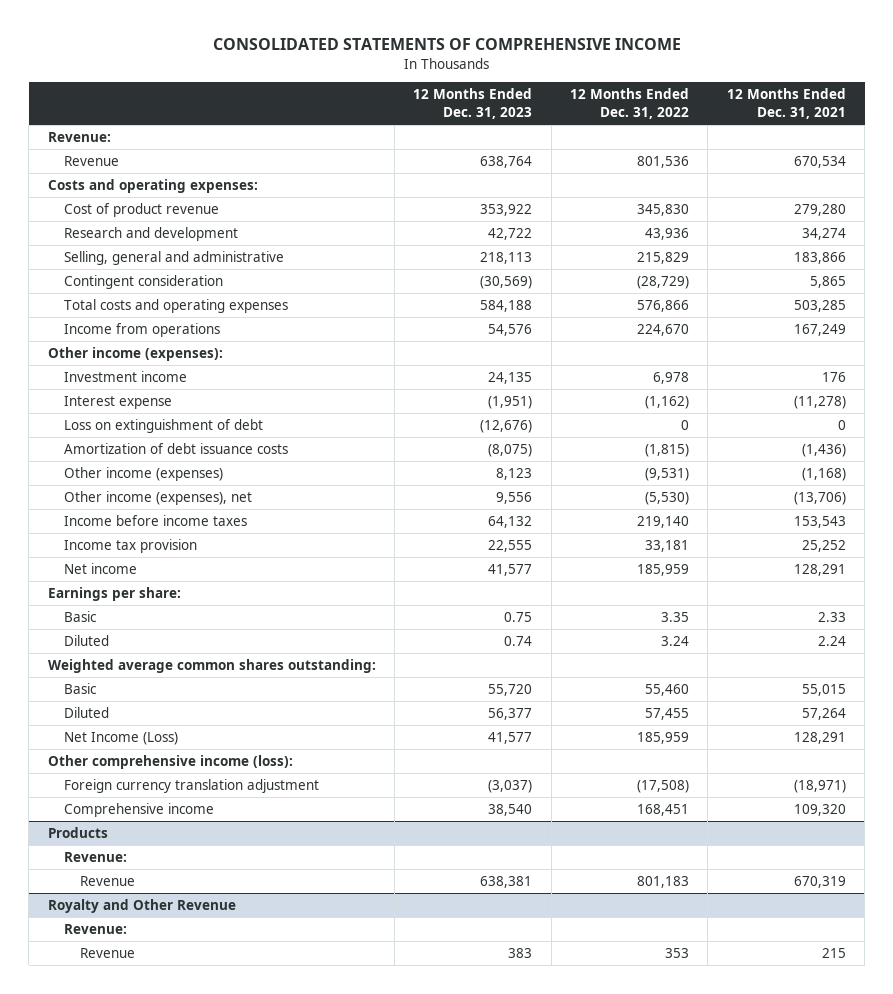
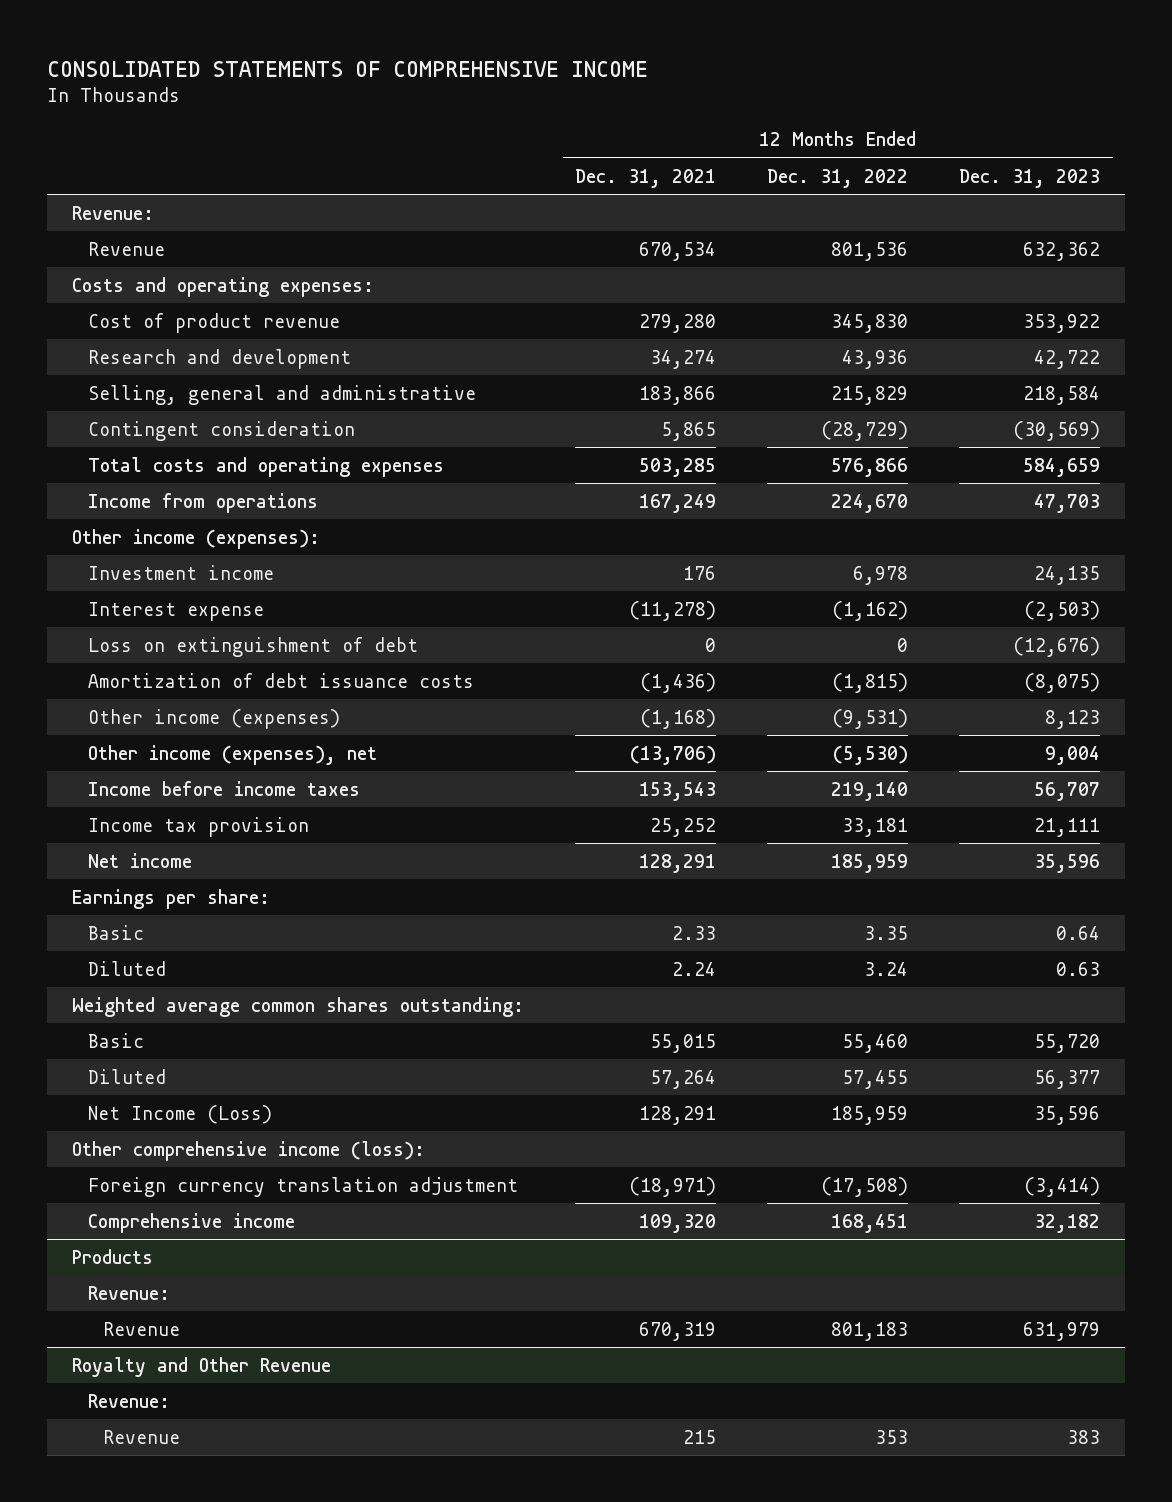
- | 12 Months Ended Dec. 31, 2023 | 12 Months Ended Dec. 31, 2022 | 12 Months Ended Dec. 31, 2021
+ | 12 Months Ended Dec. 31, 2021 | 12 Months Ended Dec. 31, 2022 | 12 Months Ended Dec. 31, 2023
- Revenue | 638,764 | 801,536 | 670,534
+ Revenue | 670,534 | 801,536 | 632,362
- Selling, general and administrative | 218,113 | 215,829 | 183,866
+ Selling, general and administrative | 183,866 | 215,829 | 218,584
- Total costs and operating expenses | 584,188 | 576,866 | 503,285
- Income from operations | 54,576 | 224,670 | 167,249
+ Total costs and operating expenses | 503,285 | 576,866 | 584,659
+ Income from operations | 167,249 | 224,670 | 47,703
- Interest expense | (1,951) | (1,162) | (11,278)
+ Interest expense | (11,278) | (1,162) | (2,503)
- Other income (expenses), net | 9,556 | (5,530) | (13,706)
- Income before income taxes | 64,132 | 219,140 | 153,543
- Income tax provision | 22,555 | 33,181 | 25,252
- Net income | 41,577 | 185,959 | 128,291
+ Other income (expenses), net | (13,706) | (5,530) | 9,004
+ Income before income taxes | 153,543 | 219,140 | 56,707
+ Income tax provision | 25,252 | 33,181 | 21,111
+ Net income | 128,291 | 185,959 | 35,596
- Basic | 0.75 | 3.35 | 2.33
- Diluted | 0.74 | 3.24 | 2.24
+ Basic | 2.33 | 3.35 | 0.64
+ Diluted | 2.24 | 3.24 | 0.63
- Net Income (Loss) | 41,577 | 185,959 | 128,291
+ Net Income (Loss) | 128,291 | 185,959 | 35,596
- Foreign currency translation adjustment | (3,037) | (17,508) | (18,971)
- Comprehensive income | 38,540 | 168,451 | 109,320
+ Foreign currency translation adjustment | (18,971) | (17,508) | (3,414)
+ Comprehensive income | 109,320 | 168,451 | 32,182
@ Products
- Revenue | 638,381 | 801,183 | 670,319
+ Revenue | 670,319 | 801,183 | 631,979

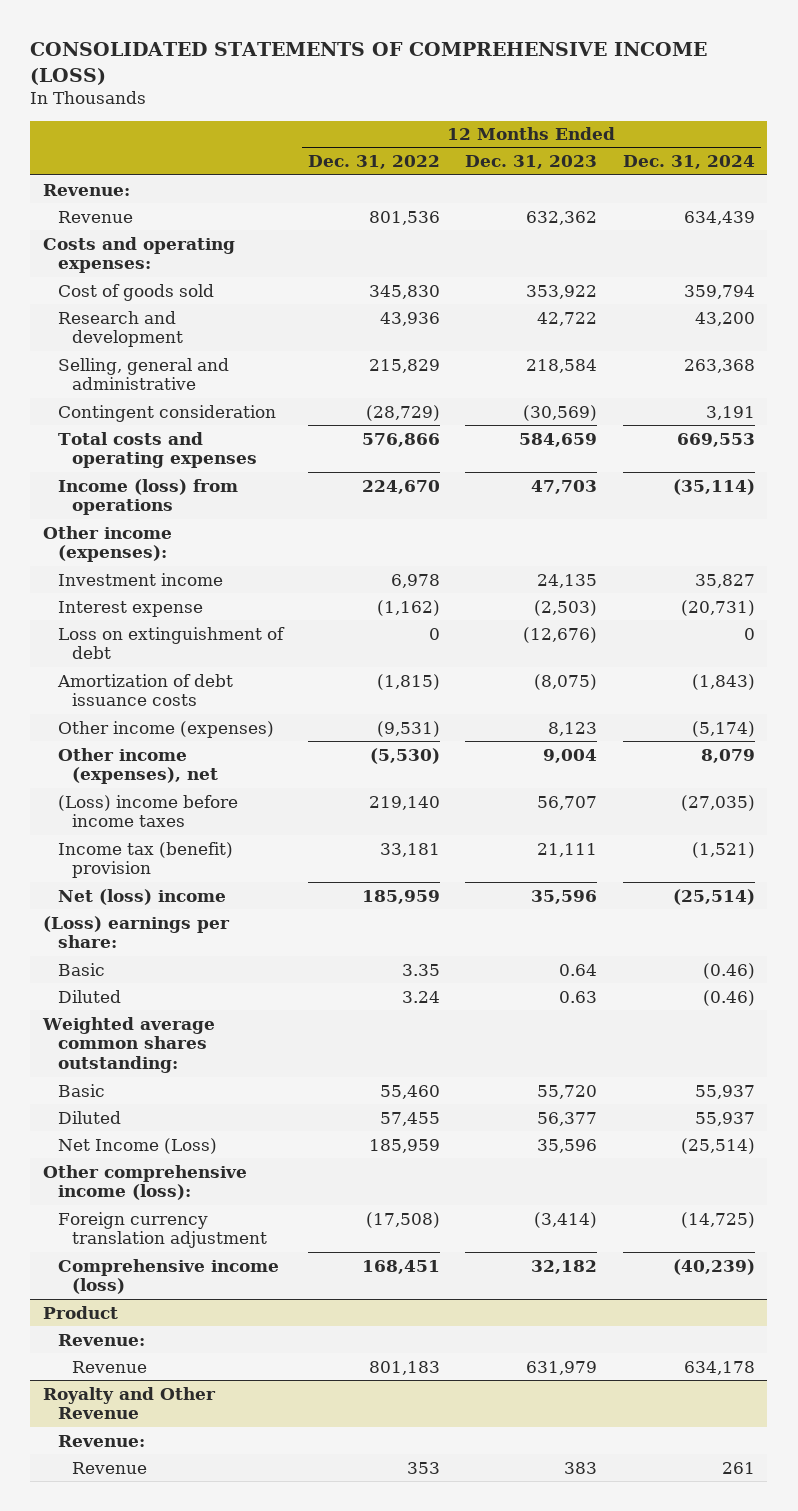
- CONSOLIDATED STATEMENTS OF COMPREHENSIVE INCOME
+ CONSOLIDATED STATEMENTS OF COMPREHENSIVE INCOME (LOSS)
- | 12 Months Ended Dec. 31, 2021 | 12 Months Ended Dec. 31, 2022 | 12 Months Ended Dec. 31, 2023
+ | 12 Months Ended Dec. 31, 2022 | 12 Months Ended Dec. 31, 2023 | 12 Months Ended Dec. 31, 2024
- Cost of product revenue | 279,280 | 345,830 | 353,922
+ Cost of goods sold | 345,830 | 353,922 | 359,794
- Income from operations | 167,249 | 224,670 | 47,703
+ Income (loss) from operations | 224,670 | 47,703 | (35,114)
- Income before income taxes | 153,543 | 219,140 | 56,707
- Income tax provision | 25,252 | 33,181 | 21,111
- Net income | 128,291 | 185,959 | 35,596
- Earnings per share:
+ (Loss) income before income taxes | 219,140 | 56,707 | (27,035)
+ Income tax (benefit) provision | 33,181 | 21,111 | (1,521)
+ Net (loss) income | 185,959 | 35,596 | (25,514)
+ (Loss) earnings per share:
- Comprehensive income | 109,320 | 168,451 | 32,182
- Products
+ Comprehensive income (loss) | 168,451 | 32,182 | (40,239)
+ Product

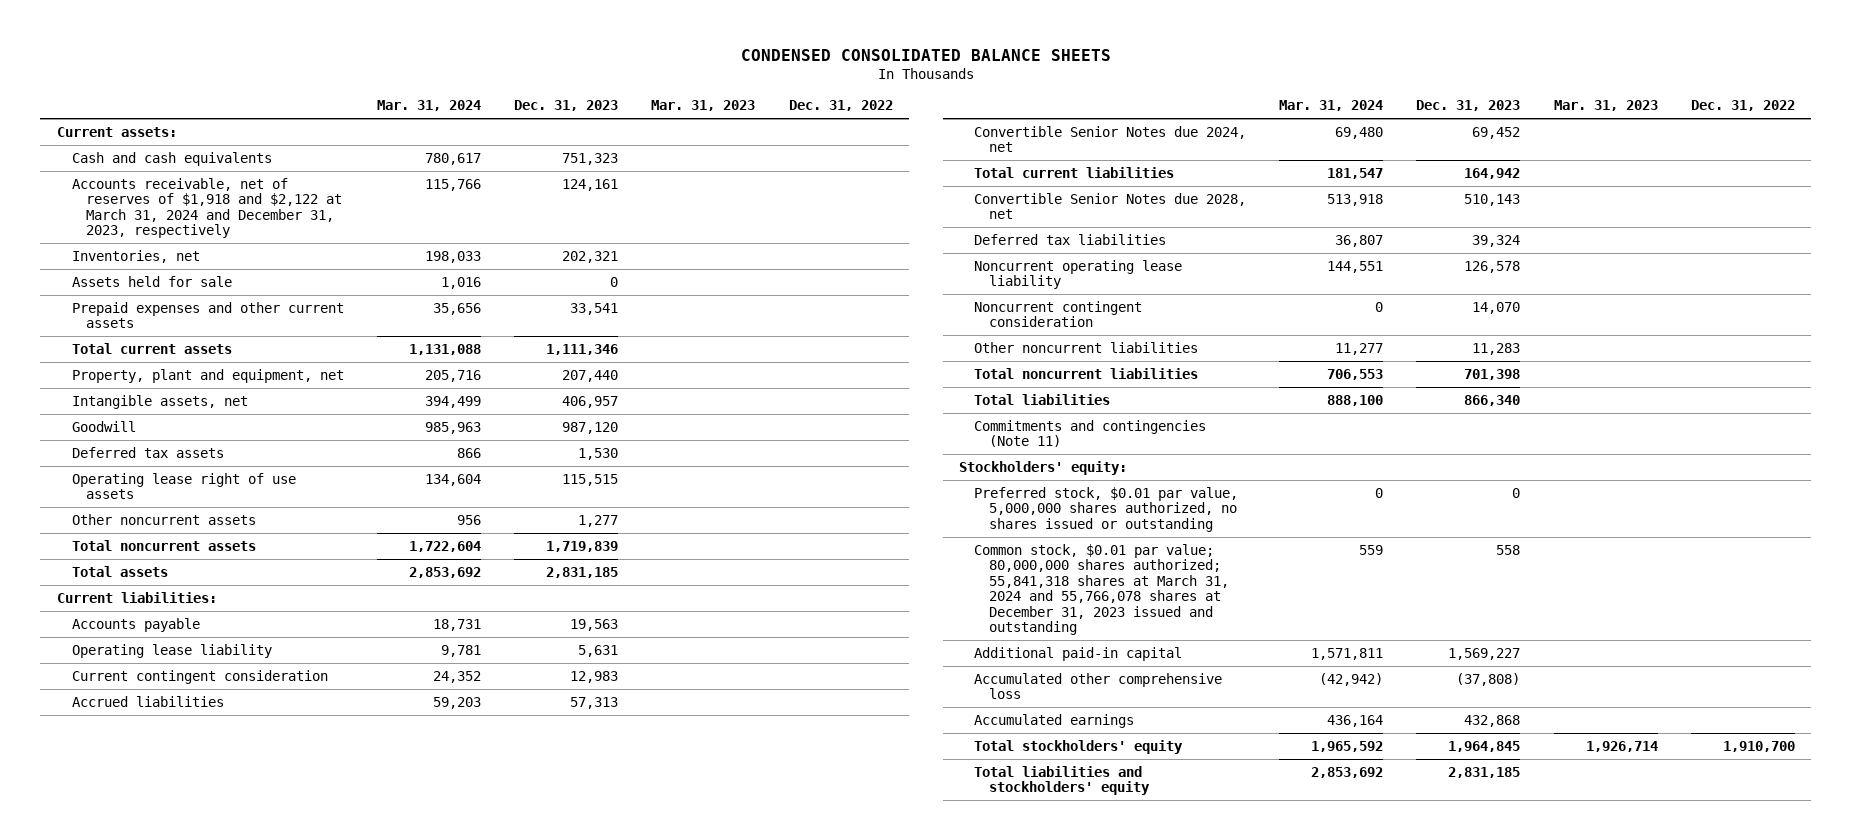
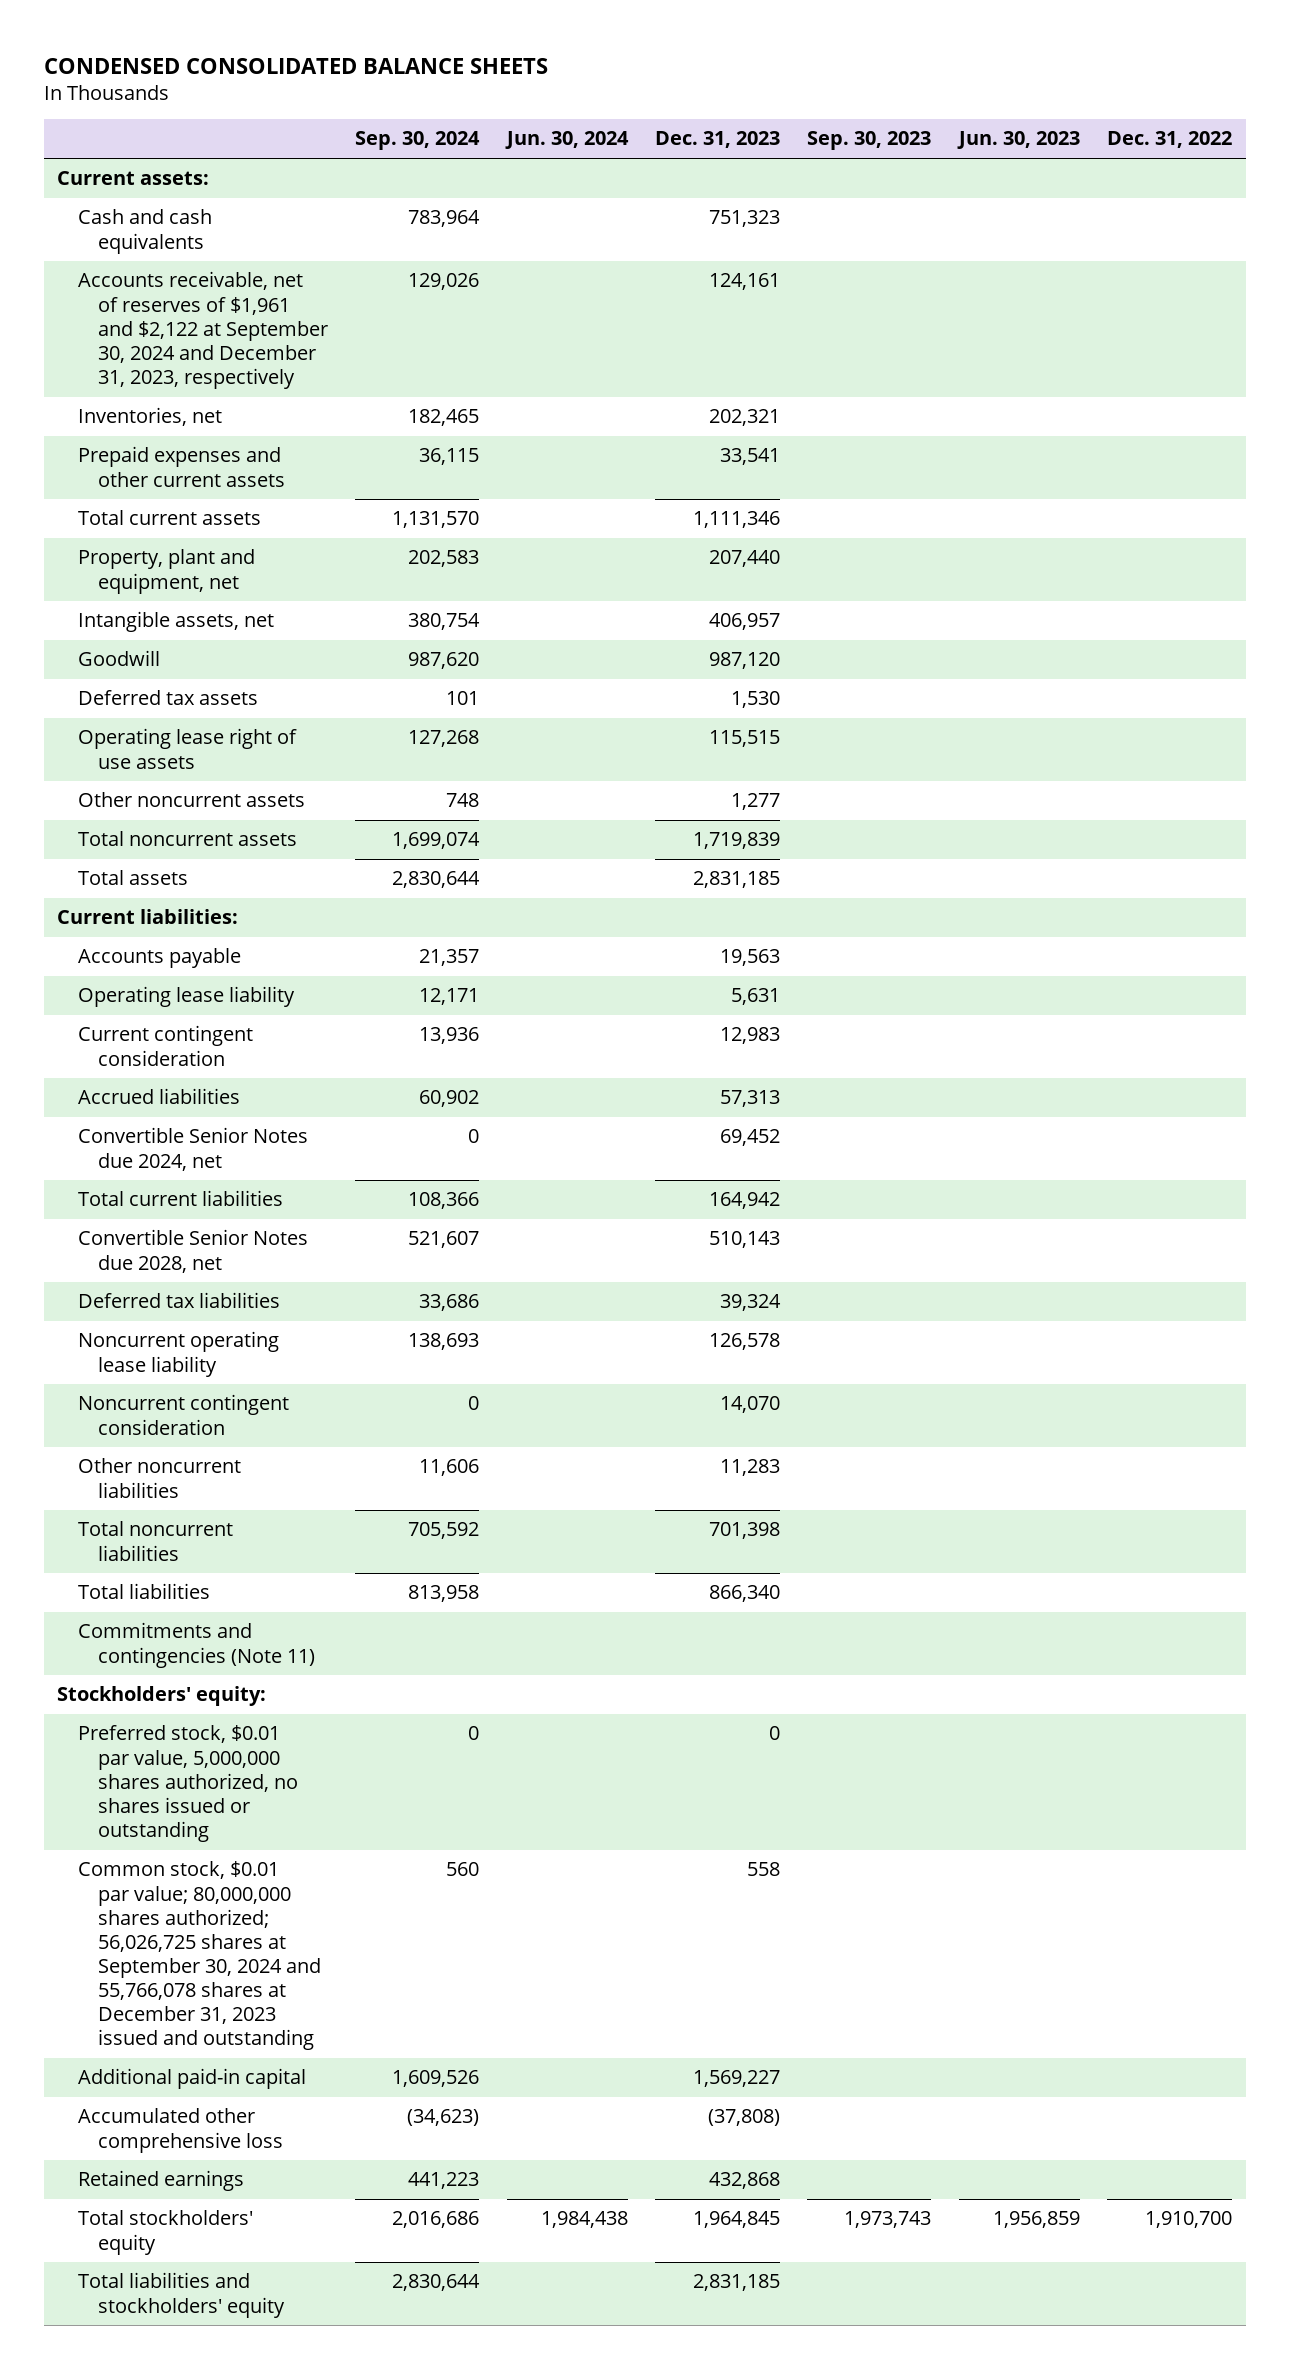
- | Mar. 31, 2024 | Dec. 31, 2023 | Mar. 31, 2023 | Dec. 31, 2022
+ | Sep. 30, 2024 | Jun. 30, 2024 | Dec. 31, 2023 | Sep. 30, 2023 | Jun. 30, 2023 | Dec. 31, 2022
- Accounts receivable, net of reserves of $1,918 and $2,122 at March 31, 2024 and December 31, 2023, respectively | 115,766 | 124,161 | |
+ Accounts receivable, net of reserves of $1,961 and $2,122 at September 30, 2024 and December 31, 2023, respectively | 129,026 | | 124,161 | | |
- Assets held for sale | 1,016 | 0 | |
- Common stock, $0.01 par value; 80,000,000 shares authorized; 55,841,318 shares at March 31, 2024 and 55,766,078 shares at December 31, 2023 issued and outstanding | 559 | 558 | |
+ Common stock, $0.01 par value; 80,000,000 shares authorized; 56,026,725 shares at September 30, 2024 and 55,766,078 shares at December 31, 2023 issued and outstanding | 560 | | 558 | | |
- Accumulated earnings | 436,164 | 432,868 | |
+ Retained earnings | 441,223 | | 432,868 | | |

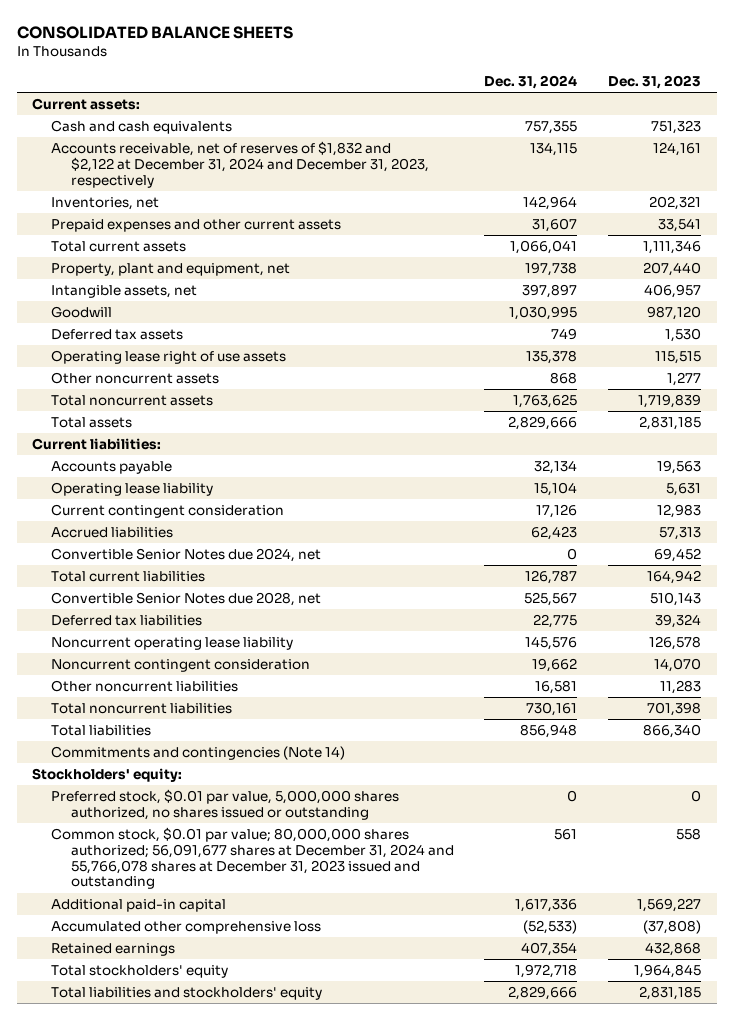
- CONDENSED CONSOLIDATED BALANCE SHEETS
+ CONSOLIDATED BALANCE SHEETS
- | Sep. 30, 2024 | Jun. 30, 2024 | Dec. 31, 2023 | Sep. 30, 2023 | Jun. 30, 2023 | Dec. 31, 2022
+ | Dec. 31, 2024 | Dec. 31, 2023
- Accounts receivable, net of reserves of $1,961 and $2,122 at September 30, 2024 and December 31, 2023, respectively | 129,026 | | 124,161 | | |
+ Accounts receivable, net of reserves of $1,832 and $2,122 at December 31, 2024 and December 31, 2023, respectively | 134,115 | 124,161
- Commitments and contingencies (Note 11)
+ Commitments and contingencies (Note 14)
- Common stock, $0.01 par value; 80,000,000 shares authorized; 56,026,725 shares at September 30, 2024 and 55,766,078 shares at December 31, 2023 issued and outstanding | 560 | | 558 | | |
+ Common stock, $0.01 par value; 80,000,000 shares authorized; 56,091,677 shares at December 31, 2024 and 55,766,078 shares at December 31, 2023 issued and outstanding | 561 | 558

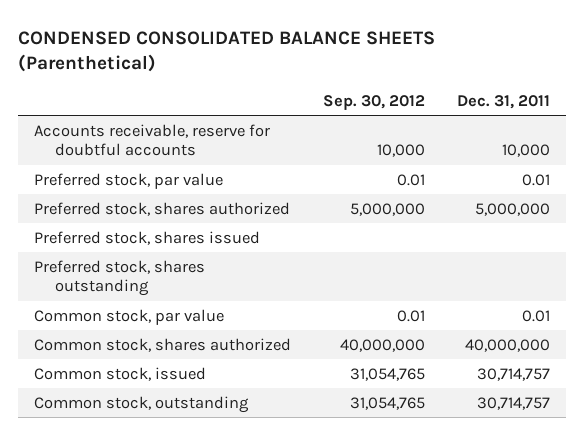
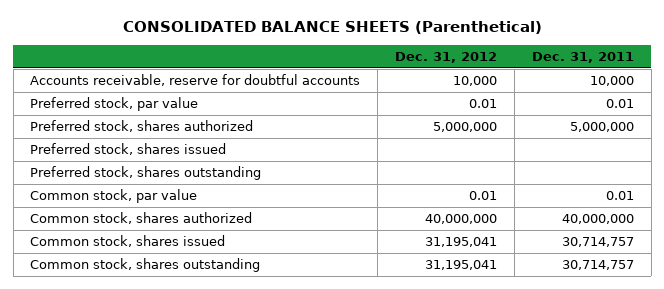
- CONDENSED CONSOLIDATED BALANCE SHEETS (Parenthetical)
+ CONSOLIDATED BALANCE SHEETS (Parenthetical)
- | Sep. 30, 2012 | Dec. 31, 2011
+ | Dec. 31, 2012 | Dec. 31, 2011
- Common stock, issued | 31,054,765 | 30,714,757
- Common stock, outstanding | 31,054,765 | 30,714,757
+ Common stock, shares issued | 31,195,041 | 30,714,757
+ Common stock, shares outstanding | 31,195,041 | 30,714,757

